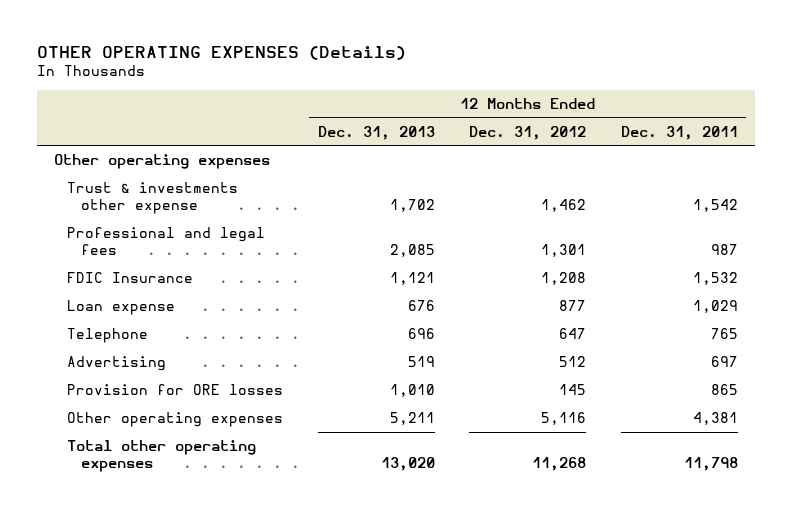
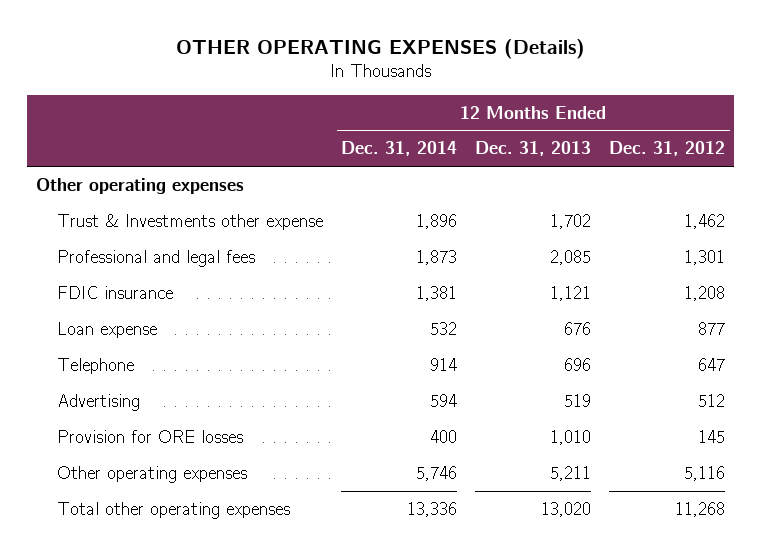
- | 12 Months Ended Dec. 31, 2013 | 12 Months Ended Dec. 31, 2012 | 12 Months Ended Dec. 31, 2011
+ | 12 Months Ended Dec. 31, 2014 | 12 Months Ended Dec. 31, 2013 | 12 Months Ended Dec. 31, 2012
- Trust & investments other expense | 1,702 | 1,462 | 1,542
+ Trust & Investments other expense | 1,896 | 1,702 | 1,462
- FDIC Insurance | 1,121 | 1,208 | 1,532
+ FDIC insurance | 1,381 | 1,121 | 1,208

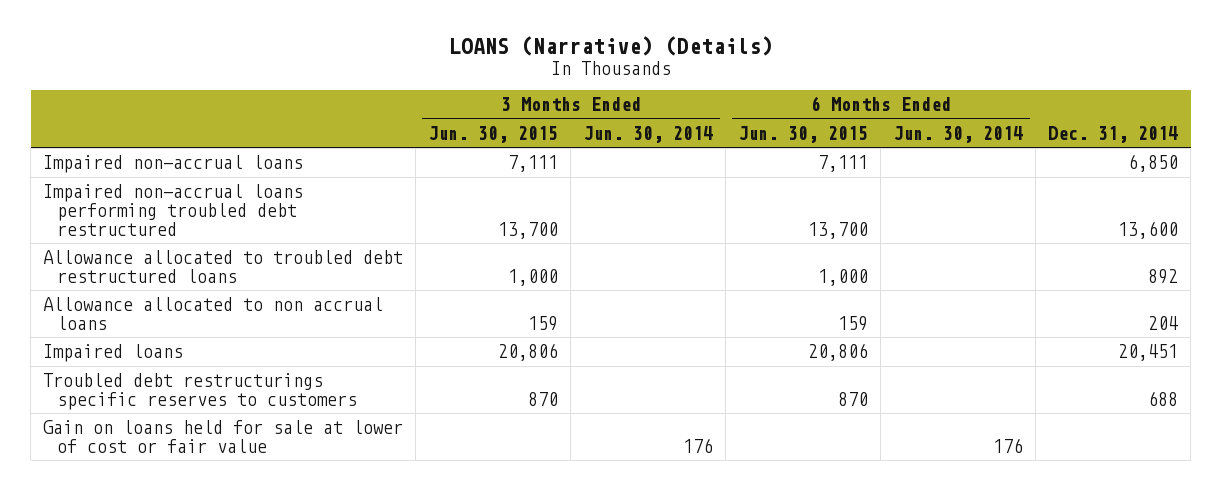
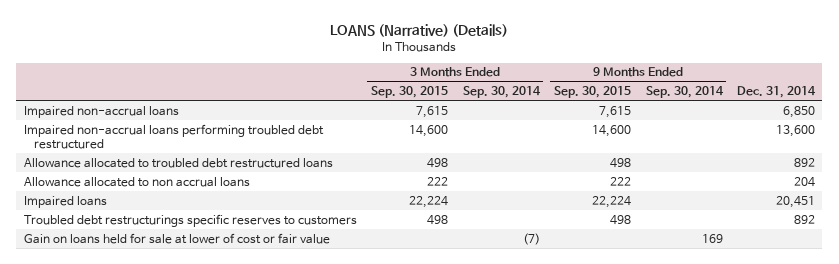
- | 3 Months Ended Jun. 30, 2015 | 3 Months Ended Jun. 30, 2014 | 6 Months Ended Jun. 30, 2015 | 6 Months Ended Jun. 30, 2014 | Dec. 31, 2014
+ | 3 Months Ended Sep. 30, 2015 | 3 Months Ended Sep. 30, 2014 | 9 Months Ended Sep. 30, 2015 | 9 Months Ended Sep. 30, 2014 | Dec. 31, 2014
- Troubled debt restructurings specific reserves to customers | 870 | | 870 | | 688
+ Troubled debt restructurings specific reserves to customers | 498 | | 498 | | 892

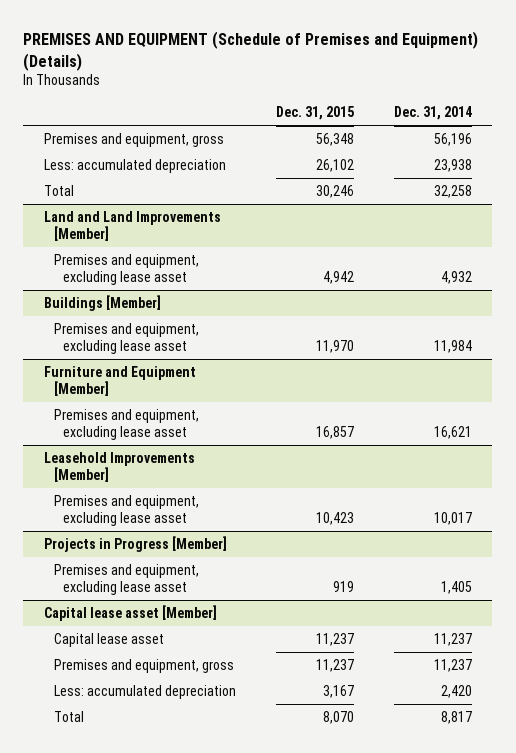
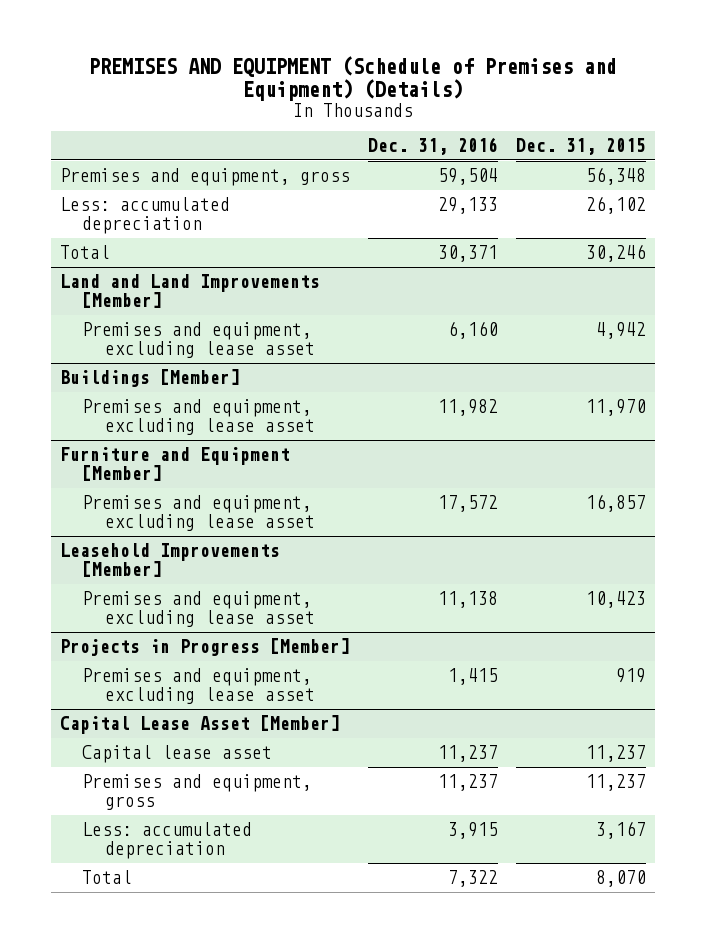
- | Dec. 31, 2015 | Dec. 31, 2014
+ | Dec. 31, 2016 | Dec. 31, 2015
- Capital lease asset [Member]
+ Capital Lease Asset [Member]

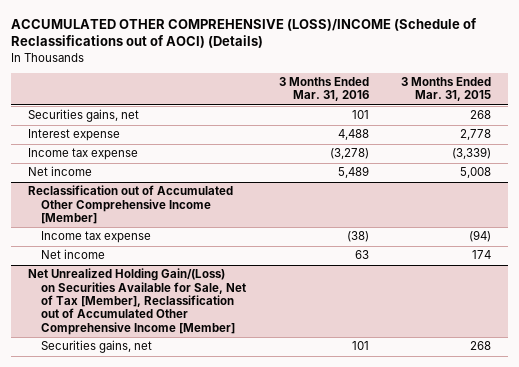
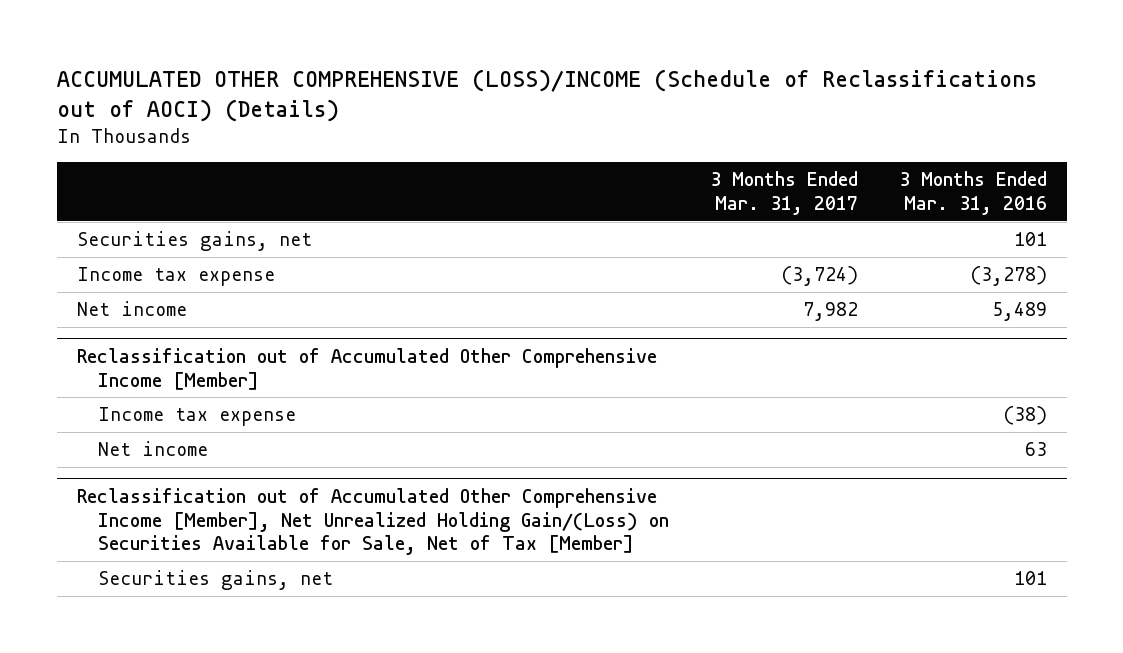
- | 3 Months Ended Mar. 31, 2016 | 3 Months Ended Mar. 31, 2015
+ | 3 Months Ended Mar. 31, 2017 | 3 Months Ended Mar. 31, 2016
- Interest expense | 4,488 | 2,778
- Net Unrealized Holding Gain/(Loss) on Securities Available for Sale, Net of Tax [Member], Reclassification out of Accumulated Other Comprehensive Income [Member]
+ Reclassification out of Accumulated Other Comprehensive Income [Member], Net Unrealized Holding Gain/(Loss) on Securities Available for Sale, Net of Tax [Member]

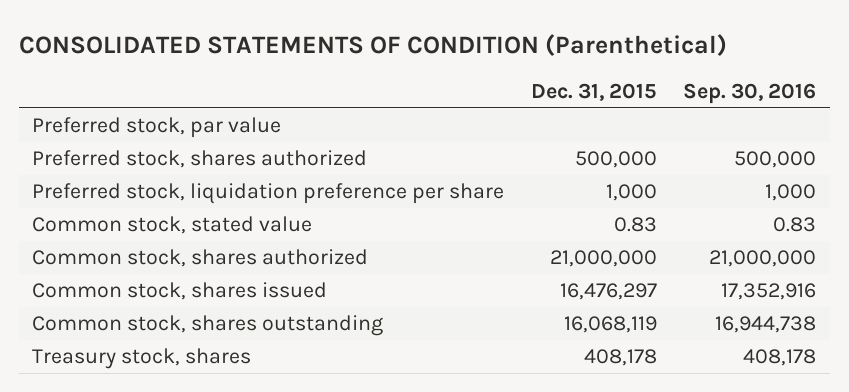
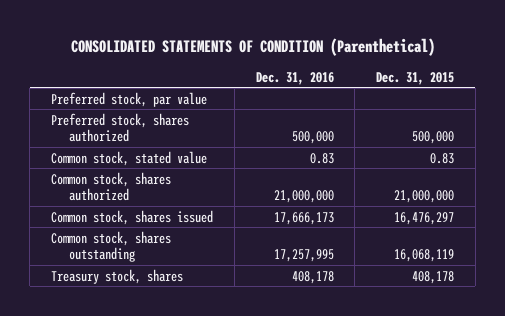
- | Dec. 31, 2015 | Sep. 30, 2016
+ | Dec. 31, 2016 | Dec. 31, 2015
- Preferred stock, liquidation preference per share | 1,000 | 1,000

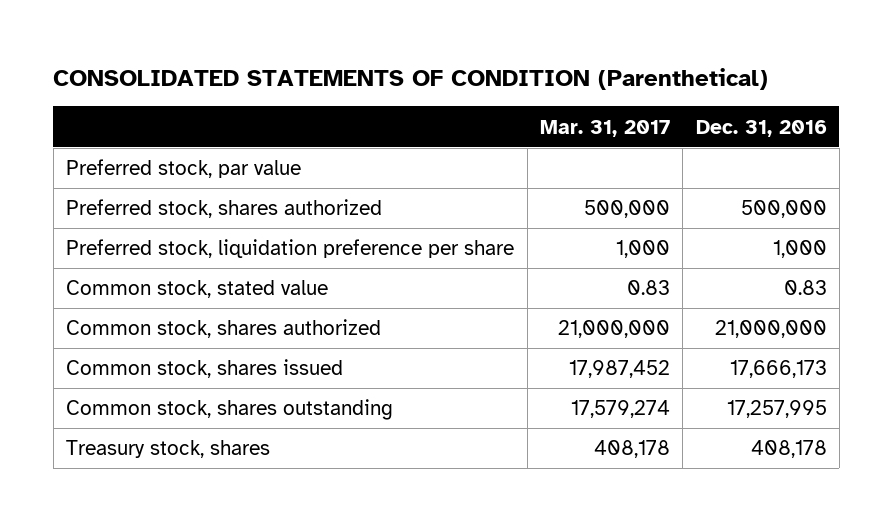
- | Dec. 31, 2016 | Dec. 31, 2015
+ | Mar. 31, 2017 | Dec. 31, 2016
+ Preferred stock, liquidation preference per share | 1,000 | 1,000

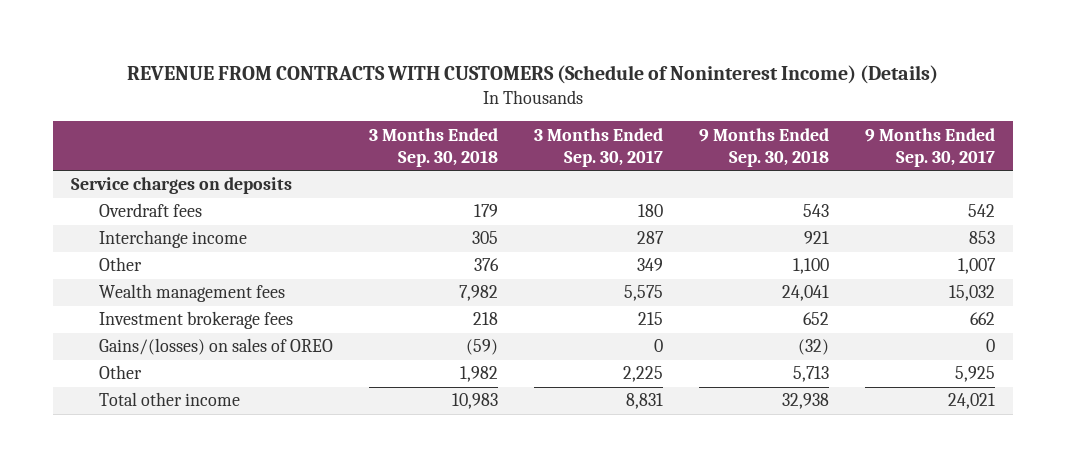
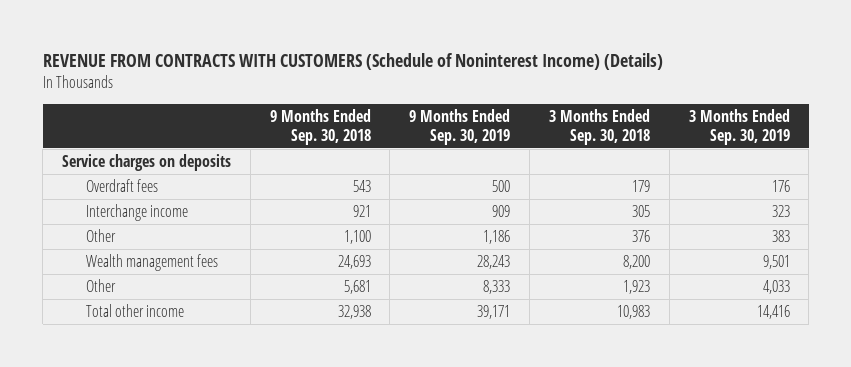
- | 3 Months Ended Sep. 30, 2018 | 3 Months Ended Sep. 30, 2017 | 9 Months Ended Sep. 30, 2018 | 9 Months Ended Sep. 30, 2017
+ | 9 Months Ended Sep. 30, 2018 | 9 Months Ended Sep. 30, 2019 | 3 Months Ended Sep. 30, 2018 | 3 Months Ended Sep. 30, 2019
- Wealth management fees | 7,982 | 5,575 | 24,041 | 15,032
- Investment brokerage fees | 218 | 215 | 652 | 662
- Gains/(losses) on sales of OREO | (59) | 0 | (32) | 0
- Other | 1,982 | 2,225 | 5,713 | 5,925
+ Wealth management fees | 24,693 | 28,243 | 8,200 | 9,501
+ Other | 5,681 | 8,333 | 1,923 | 4,033

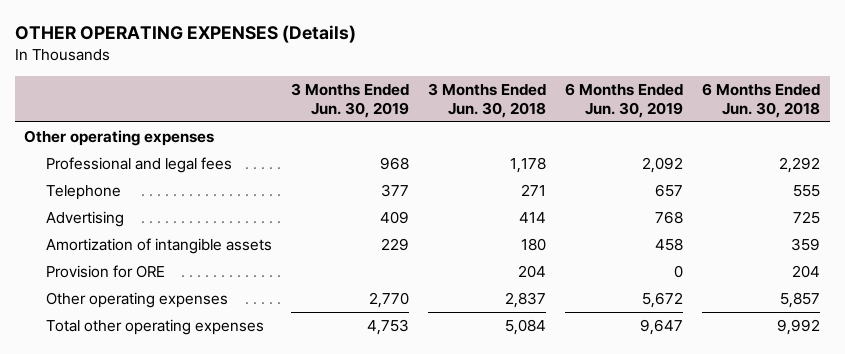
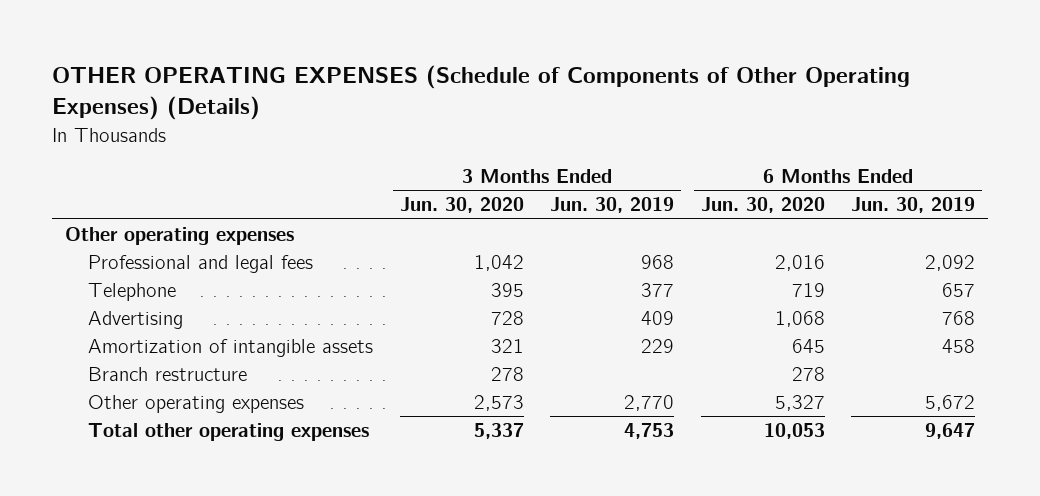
- OTHER OPERATING EXPENSES (Details)
+ OTHER OPERATING EXPENSES (Schedule of Components of Other Operating Expenses) (Details)
- | 3 Months Ended Jun. 30, 2019 | 3 Months Ended Jun. 30, 2018 | 6 Months Ended Jun. 30, 2019 | 6 Months Ended Jun. 30, 2018
+ | 3 Months Ended Jun. 30, 2020 | 3 Months Ended Jun. 30, 2019 | 6 Months Ended Jun. 30, 2020 | 6 Months Ended Jun. 30, 2019
- Provision for ORE | | 204 | 0 | 204
+ Branch restructure | 278 | | 278 |

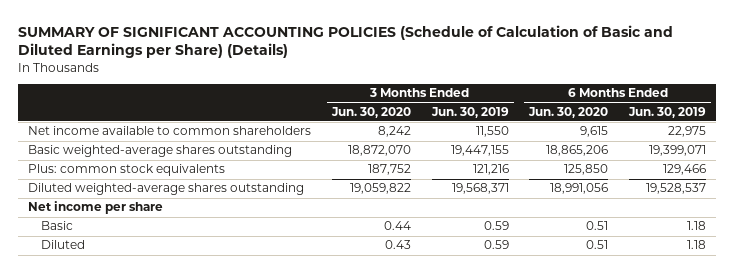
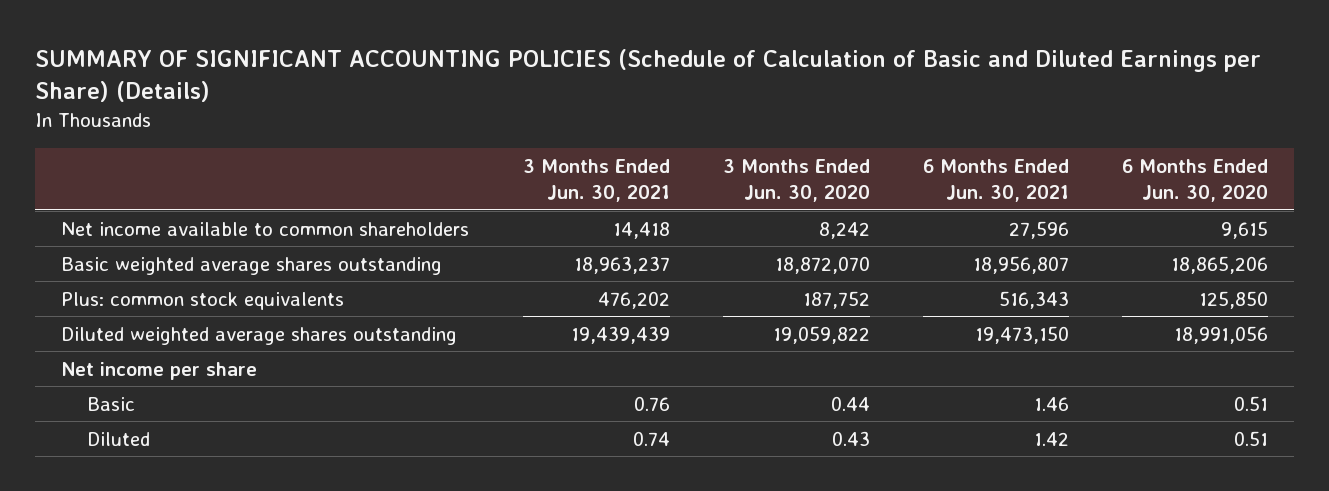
- | 3 Months Ended Jun. 30, 2020 | 3 Months Ended Jun. 30, 2019 | 6 Months Ended Jun. 30, 2020 | 6 Months Ended Jun. 30, 2019
+ | 3 Months Ended Jun. 30, 2021 | 3 Months Ended Jun. 30, 2020 | 6 Months Ended Jun. 30, 2021 | 6 Months Ended Jun. 30, 2020
- Basic weighted-average shares outstanding | 18,872,070 | 19,447,155 | 18,865,206 | 19,399,071
+ Basic weighted average shares outstanding | 18,963,237 | 18,872,070 | 18,956,807 | 18,865,206
- Diluted weighted-average shares outstanding | 19,059,822 | 19,568,371 | 18,991,056 | 19,528,537
+ Diluted weighted average shares outstanding | 19,439,439 | 19,059,822 | 19,473,150 | 18,991,056

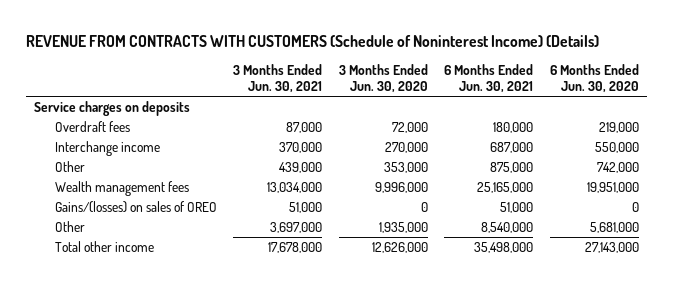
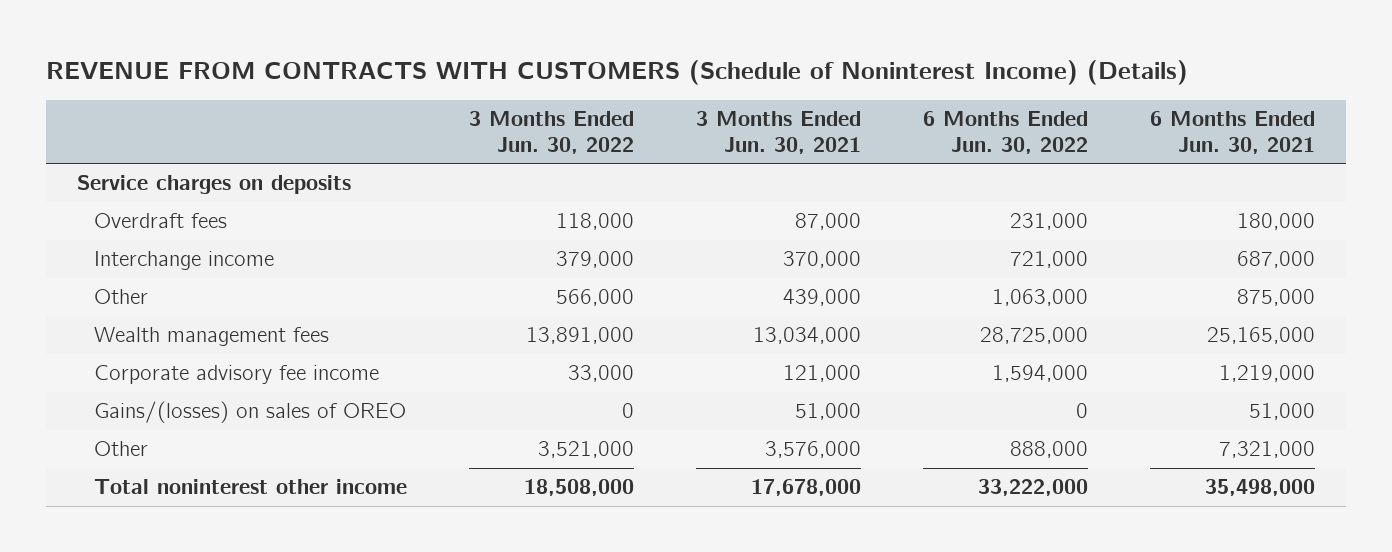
- | 3 Months Ended Jun. 30, 2021 | 3 Months Ended Jun. 30, 2020 | 6 Months Ended Jun. 30, 2021 | 6 Months Ended Jun. 30, 2020
+ | 3 Months Ended Jun. 30, 2022 | 3 Months Ended Jun. 30, 2021 | 6 Months Ended Jun. 30, 2022 | 6 Months Ended Jun. 30, 2021
+ Corporate advisory fee income | 33,000 | 121,000 | 1,594,000 | 1,219,000
- Other | 3,697,000 | 1,935,000 | 8,540,000 | 5,681,000
- Total other income | 17,678,000 | 12,626,000 | 35,498,000 | 27,143,000
+ Other | 3,521,000 | 3,576,000 | 888,000 | 7,321,000
+ Total noninterest other income | 18,508,000 | 17,678,000 | 33,222,000 | 35,498,000

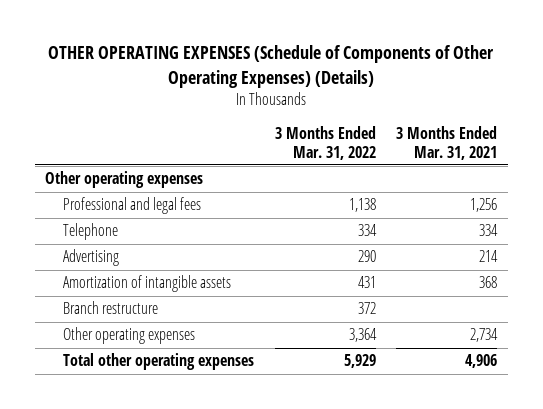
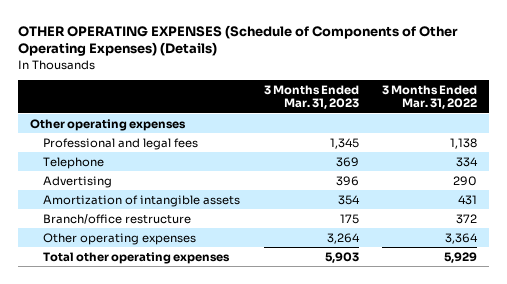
- | 3 Months Ended Mar. 31, 2022 | 3 Months Ended Mar. 31, 2021
+ | 3 Months Ended Mar. 31, 2023 | 3 Months Ended Mar. 31, 2022
- Branch restructure | 372 |
+ Branch/office restructure | 175 | 372

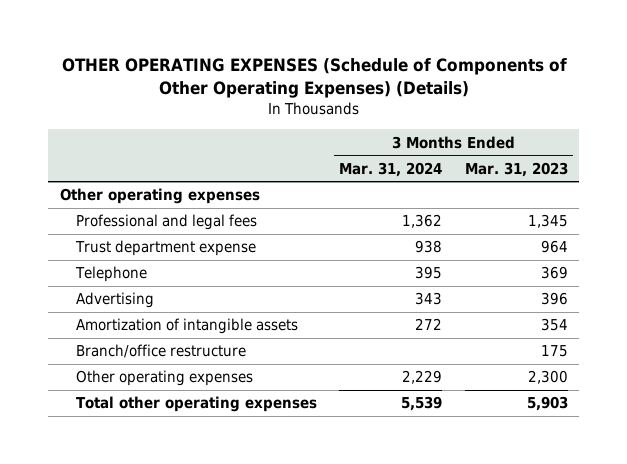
- | 3 Months Ended Mar. 31, 2023 | 3 Months Ended Mar. 31, 2022
+ | 3 Months Ended Mar. 31, 2024 | 3 Months Ended Mar. 31, 2023
+ Trust department expense | 938 | 964
- Other operating expenses | 3,264 | 3,364
+ Other operating expenses | 2,229 | 2,300

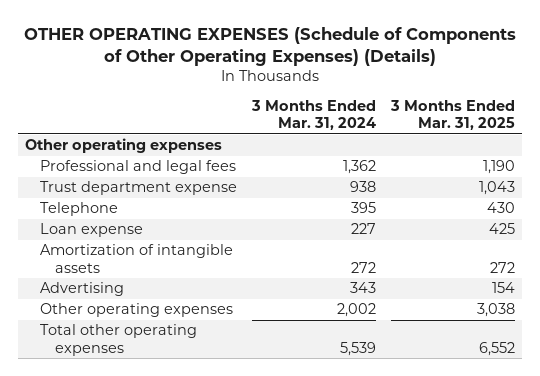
- | 3 Months Ended Mar. 31, 2024 | 3 Months Ended Mar. 31, 2023
+ | 3 Months Ended Mar. 31, 2024 | 3 Months Ended Mar. 31, 2025
+ Loan expense | 227 | 425
- Branch/office restructure | | 175
- Other operating expenses | 2,229 | 2,300
moved down: Advertising | 343 | 154
+ Other operating expenses | 2,002 | 3,038

